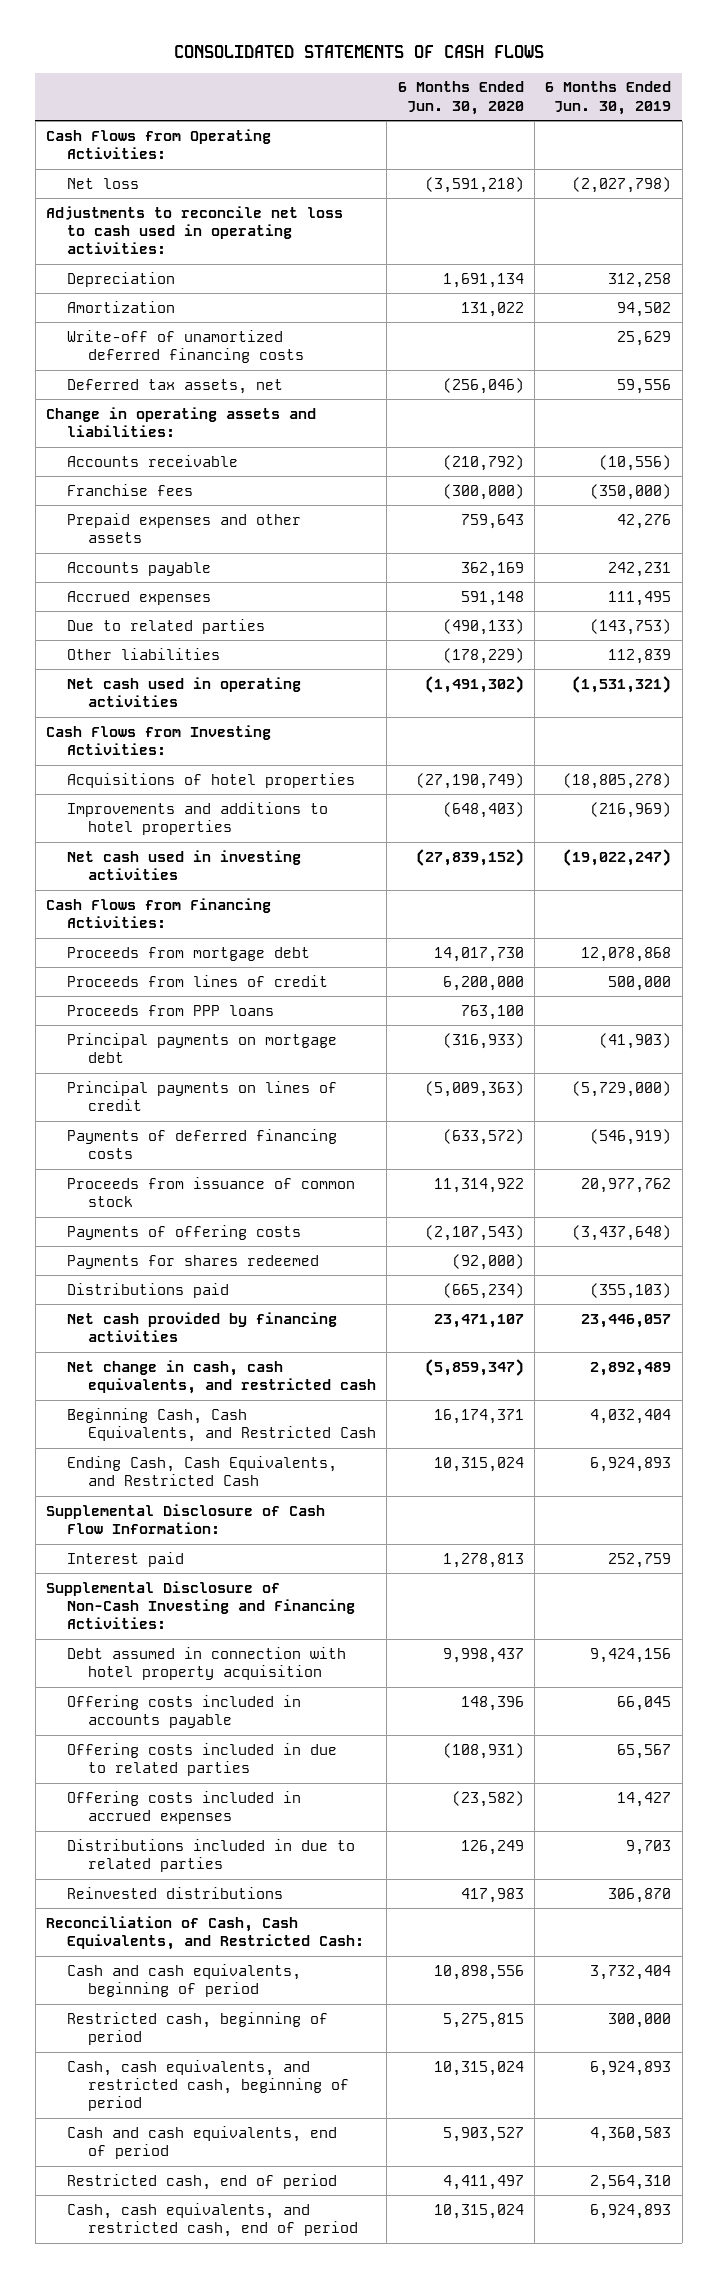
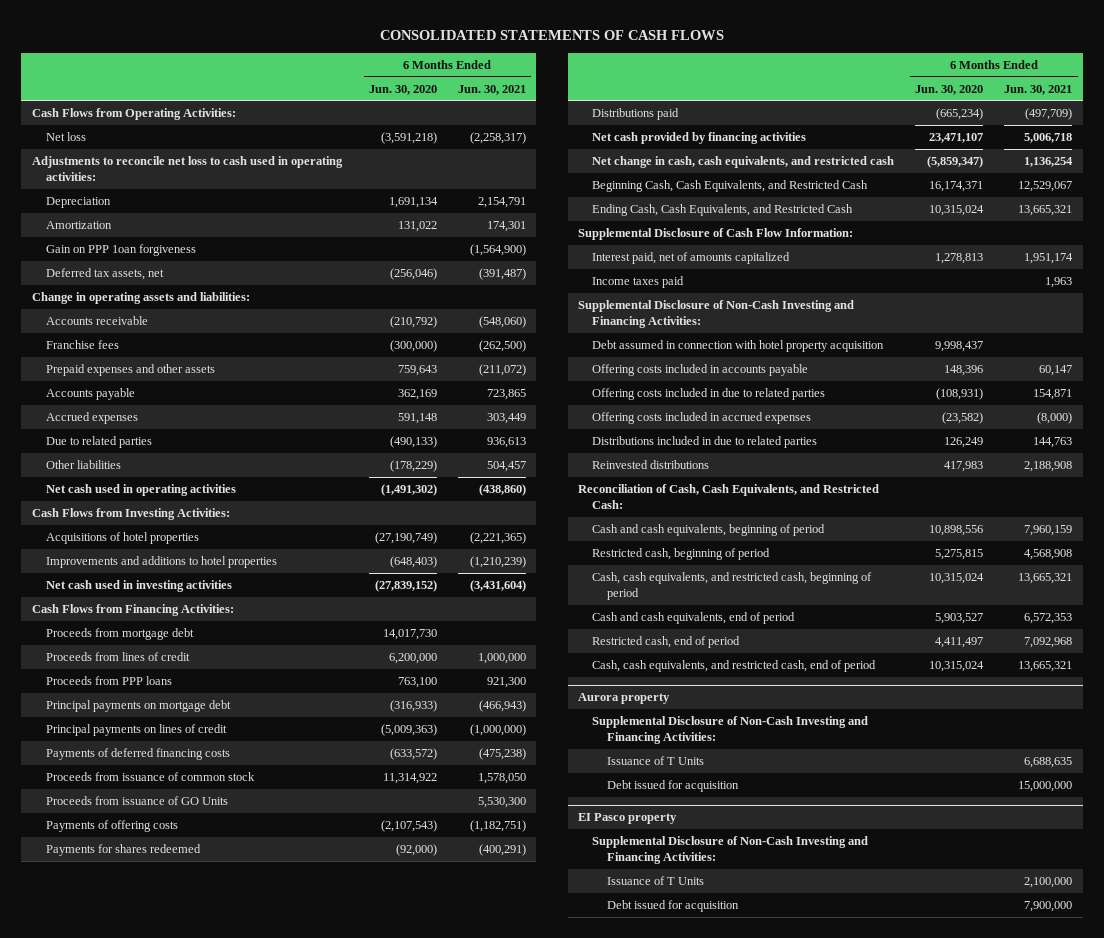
- | 6 Months Ended Jun. 30, 2020 | 6 Months Ended Jun. 30, 2019
+ | 6 Months Ended Jun. 30, 2020 | 6 Months Ended Jun. 30, 2021
- Write-off of unamortized deferred financing costs | | 25,629
+ Gain on PPP 1oan forgiveness | | (1,564,900)
+ Proceeds from issuance of GO Units | | 5,530,300
- Interest paid | 1,278,813 | 252,759
+ Interest paid, net of amounts capitalized | 1,278,813 | 1,951,174
+ Income taxes paid | | 1,963
+ Aurora property
+ Supplemental Disclosure of Non-Cash Investing and Financing Activities:
+ Issuance of T Units | | 6,688,635
+ Debt issued for acquisition | | 15,000,000
+ EI Pasco property
+ Supplemental Disclosure of Non-Cash Investing and Financing Activities:
+ Issuance of T Units | | 2,100,000
+ Debt issued for acquisition | | 7,900,000

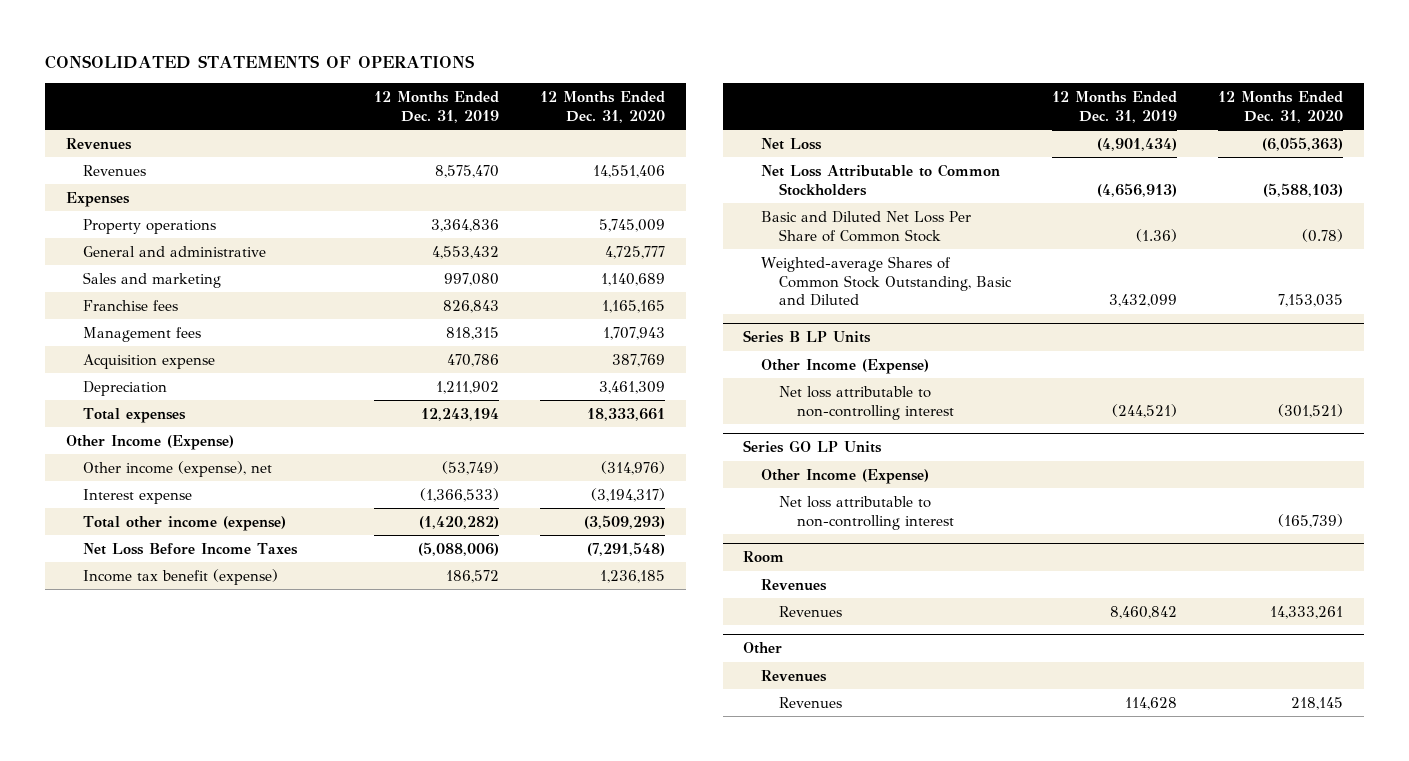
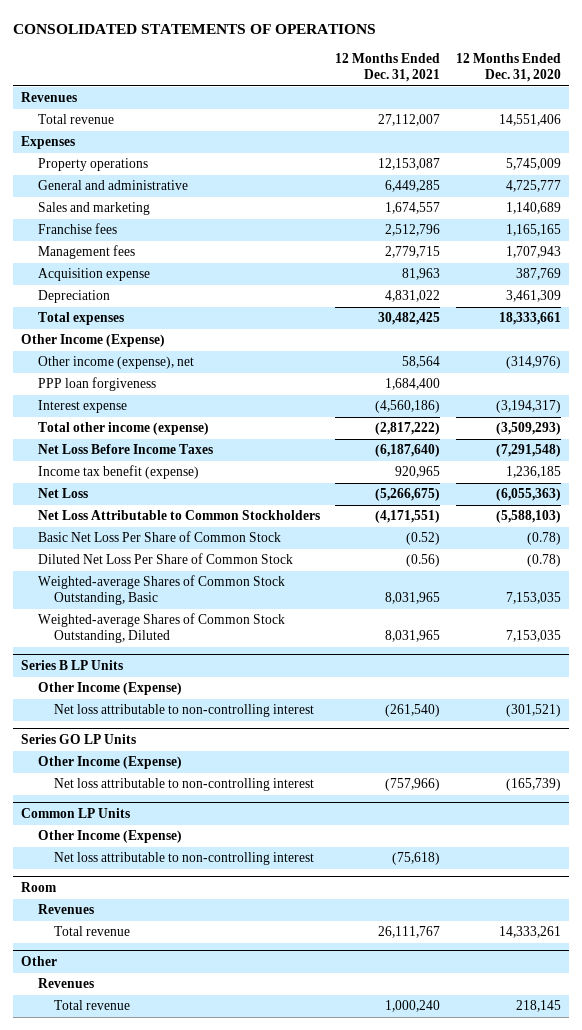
- | 12 Months Ended Dec. 31, 2019 | 12 Months Ended Dec. 31, 2020
+ | 12 Months Ended Dec. 31, 2021 | 12 Months Ended Dec. 31, 2020
- Revenues | 8,575,470 | 14,551,406
+ Total revenue | 27,112,007 | 14,551,406
+ PPP loan forgiveness | 1,684,400 |
- Basic and Diluted Net Loss Per Share of Common Stock | (1.36) | (0.78)
- Weighted-average Shares of Common Stock Outstanding, Basic and Diluted | 3,432,099 | 7,153,035
+ Basic Net Loss Per Share of Common Stock | (0.52) | (0.78)
+ Diluted Net Loss Per Share of Common Stock | (0.56) | (0.78)
+ Weighted-average Shares of Common Stock Outstanding, Basic | 8,031,965 | 7,153,035
+ Weighted-average Shares of Common Stock Outstanding, Diluted | 8,031,965 | 7,153,035
+ Common LP Units
+ Other Income (Expense)
+ Net loss attributable to non-controlling interest | (75,618) |
@ Room
- Revenues | 8,460,842 | 14,333,261
+ Total revenue | 26,111,767 | 14,333,261
@ Other
- Revenues | 114,628 | 218,145
+ Total revenue | 1,000,240 | 218,145

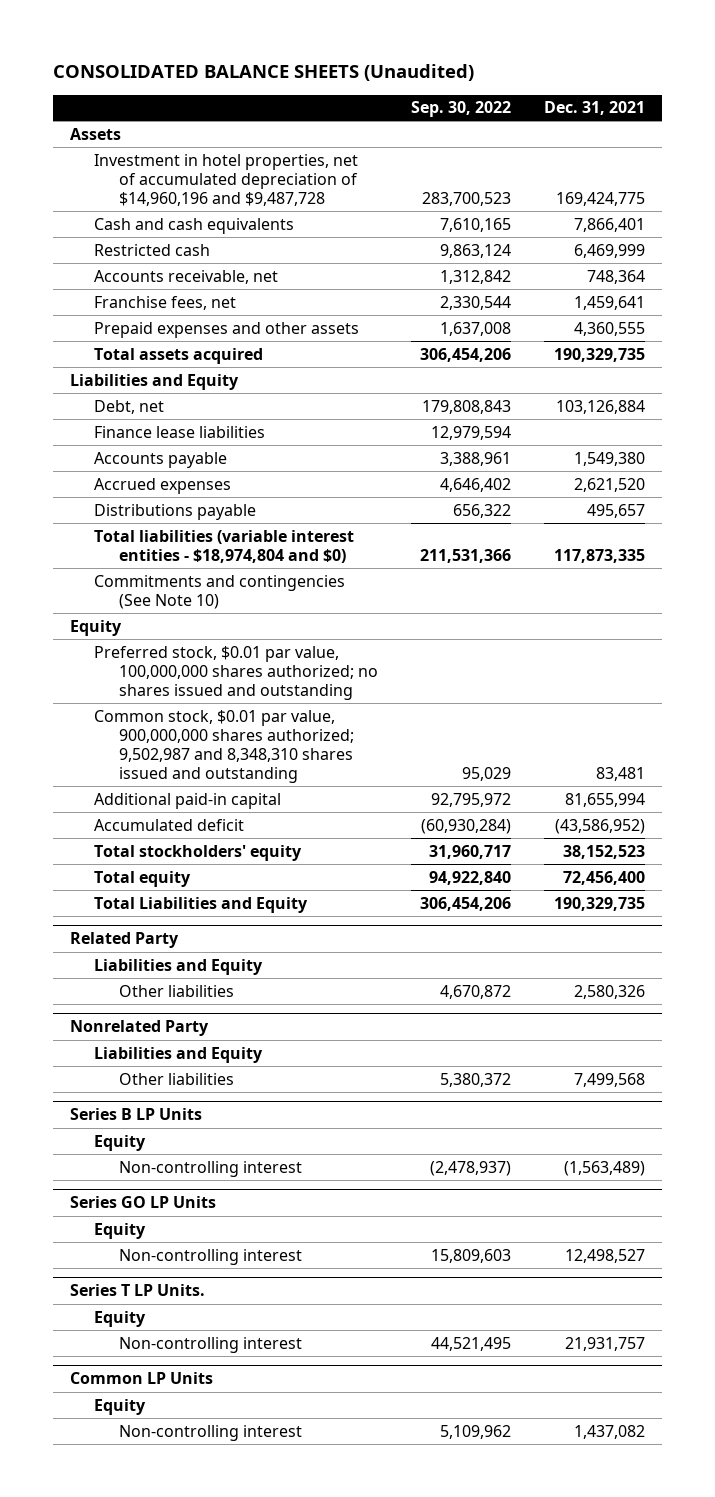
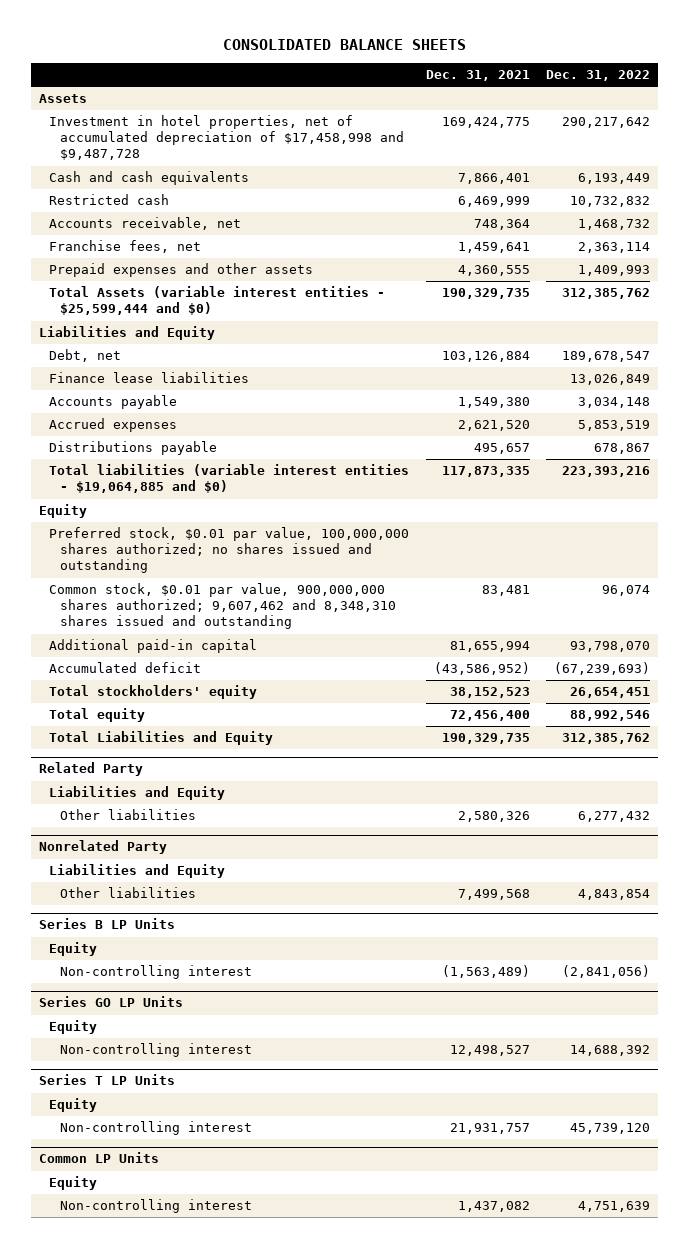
- CONSOLIDATED BALANCE SHEETS (Unaudited)
+ CONSOLIDATED BALANCE SHEETS
- | Sep. 30, 2022 | Dec. 31, 2021
+ | Dec. 31, 2021 | Dec. 31, 2022
- Investment in hotel properties, net of accumulated depreciation of $14,960,196 and $9,487,728 | 283,700,523 | 169,424,775
+ Investment in hotel properties, net of accumulated depreciation of $17,458,998 and $9,487,728 | 169,424,775 | 290,217,642
- Total assets acquired | 306,454,206 | 190,329,735
+ Total Assets (variable interest entities - $25,599,444 and $0) | 190,329,735 | 312,385,762
- Total liabilities (variable interest entities - $18,974,804 and $0) | 211,531,366 | 117,873,335
- Commitments and contingencies (See Note 10)
+ Total liabilities (variable interest entities - $19,064,885 and $0) | 117,873,335 | 223,393,216
- Common stock, $0.01 par value, 900,000,000 shares authorized; 9,502,987 and 8,348,310 shares issued and outstanding | 95,029 | 83,481
+ Common stock, $0.01 par value, 900,000,000 shares authorized; 9,607,462 and 8,348,310 shares issued and outstanding | 83,481 | 96,074
- Series T LP Units.
+ Series T LP Units

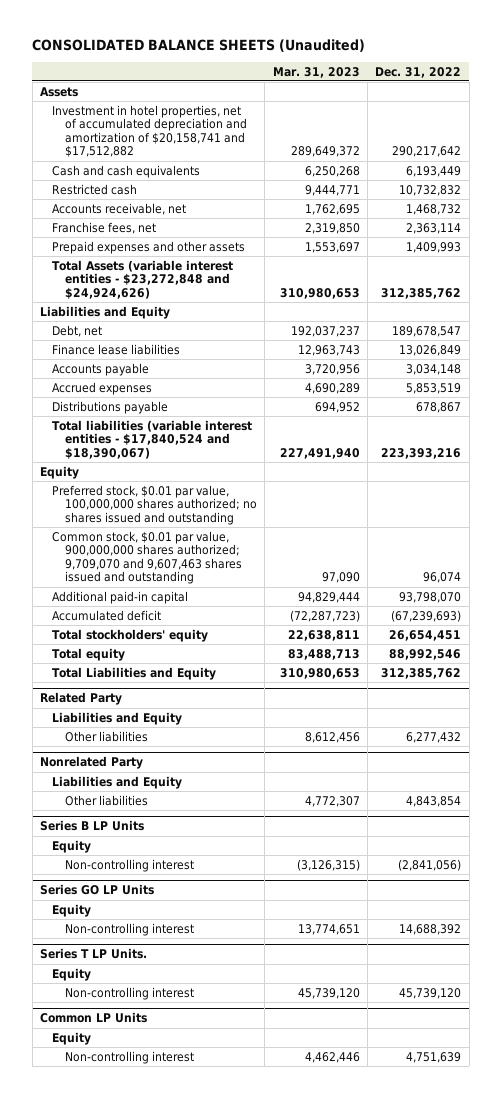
- CONSOLIDATED BALANCE SHEETS
+ CONSOLIDATED BALANCE SHEETS (Unaudited)
- | Dec. 31, 2021 | Dec. 31, 2022
+ | Mar. 31, 2023 | Dec. 31, 2022
- Investment in hotel properties, net of accumulated depreciation of $17,458,998 and $9,487,728 | 169,424,775 | 290,217,642
+ Investment in hotel properties, net of accumulated depreciation and amortization of $20,158,741 and $17,512,882 | 289,649,372 | 290,217,642
- Total Assets (variable interest entities - $25,599,444 and $0) | 190,329,735 | 312,385,762
+ Total Assets (variable interest entities - $23,272,848 and $24,924,626) | 310,980,653 | 312,385,762
- Total liabilities (variable interest entities - $19,064,885 and $0) | 117,873,335 | 223,393,216
+ Total liabilities (variable interest entities - $17,840,524 and $18,390,067) | 227,491,940 | 223,393,216
- Common stock, $0.01 par value, 900,000,000 shares authorized; 9,607,462 and 8,348,310 shares issued and outstanding | 83,481 | 96,074
+ Common stock, $0.01 par value, 900,000,000 shares authorized; 9,709,070 and 9,607,463 shares issued and outstanding | 97,090 | 96,074
- Series T LP Units
+ Series T LP Units.

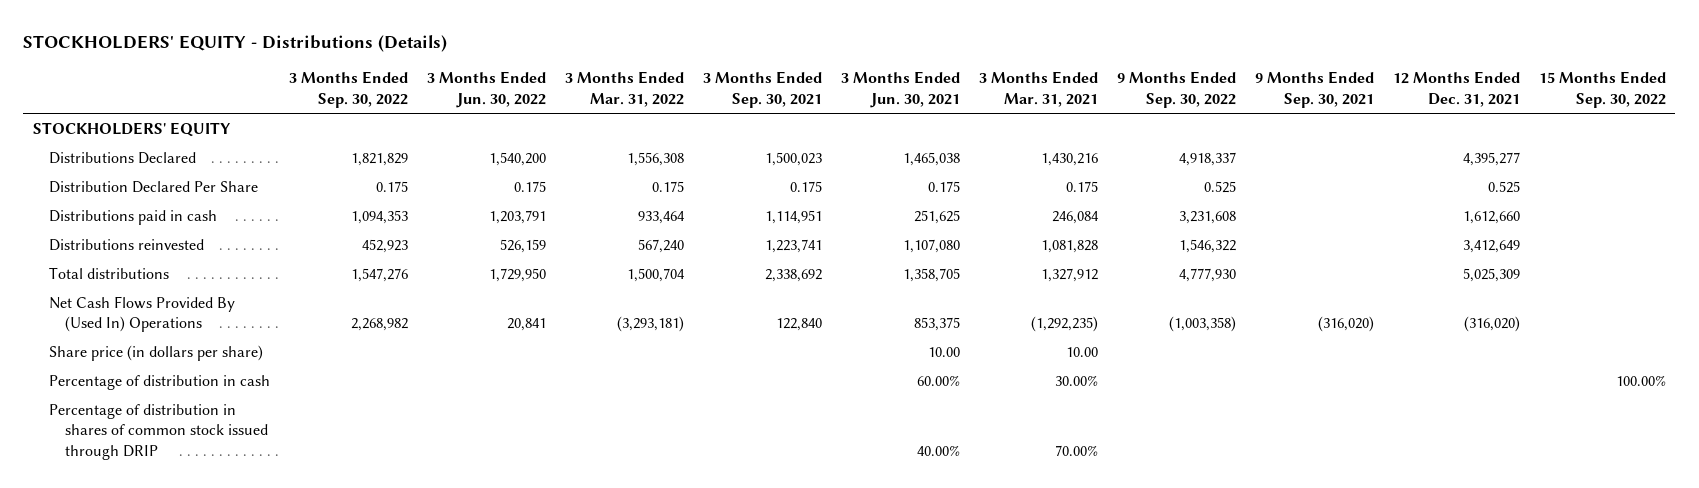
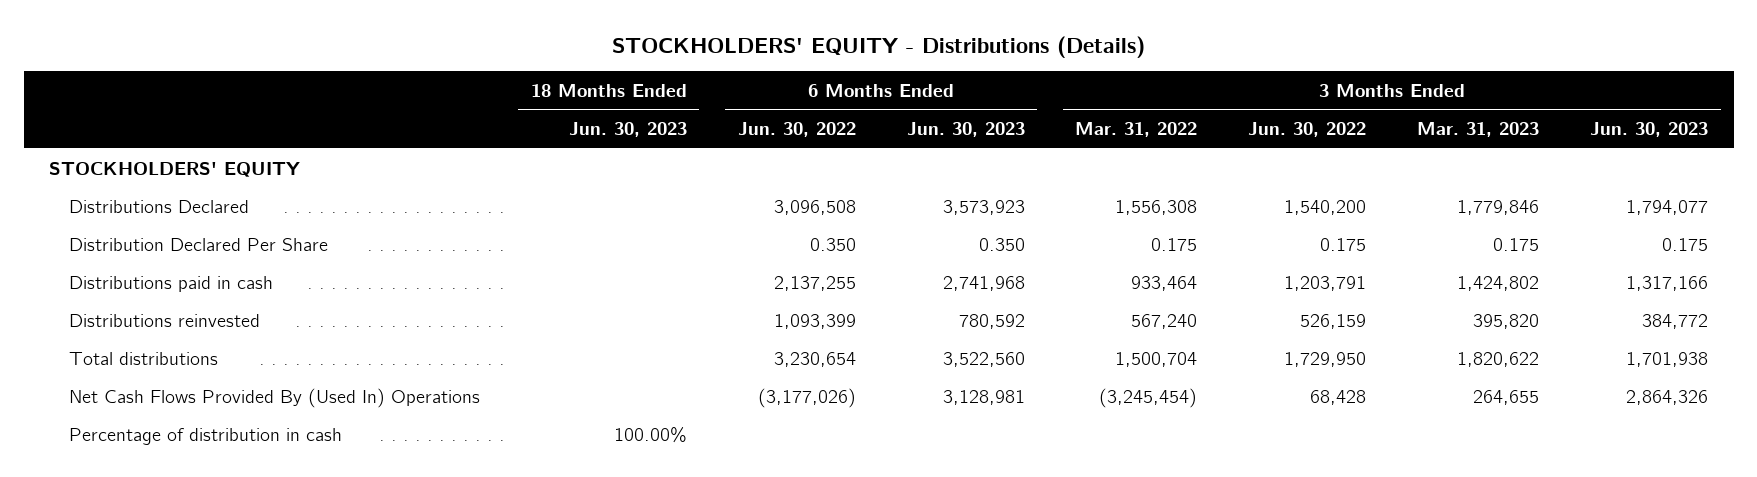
- | 3 Months Ended Sep. 30, 2022 | 3 Months Ended Jun. 30, 2022 | 3 Months Ended Mar. 31, 2022 | 3 Months Ended Sep. 30, 2021 | 3 Months Ended Jun. 30, 2021 | 3 Months Ended Mar. 31, 2021 | 9 Months Ended Sep. 30, 2022 | 9 Months Ended Sep. 30, 2021 | 12 Months Ended Dec. 31, 2021 | 15 Months Ended Sep. 30, 2022
+ | 18 Months Ended Jun. 30, 2023 | 6 Months Ended Jun. 30, 2022 | 6 Months Ended Jun. 30, 2023 | 3 Months Ended Mar. 31, 2022 | 3 Months Ended Jun. 30, 2022 | 3 Months Ended Mar. 31, 2023 | 3 Months Ended Jun. 30, 2023
- Net Cash Flows Provided By (Used In) Operations | 2,268,982 | 20,841 | (3,293,181) | 122,840 | 853,375 | (1,292,235) | (1,003,358) | (316,020) | (316,020) |
- Share price (in dollars per share) | | | | | 10.00 | 10.00 | | | |
+ Net Cash Flows Provided By (Used In) Operations | | (3,177,026) | 3,128,981 | (3,245,454) | 68,428 | 264,655 | 2,864,326
- Percentage of distribution in shares of common stock issued through DRIP | | | | | 40.00% | 70.00% | | | |

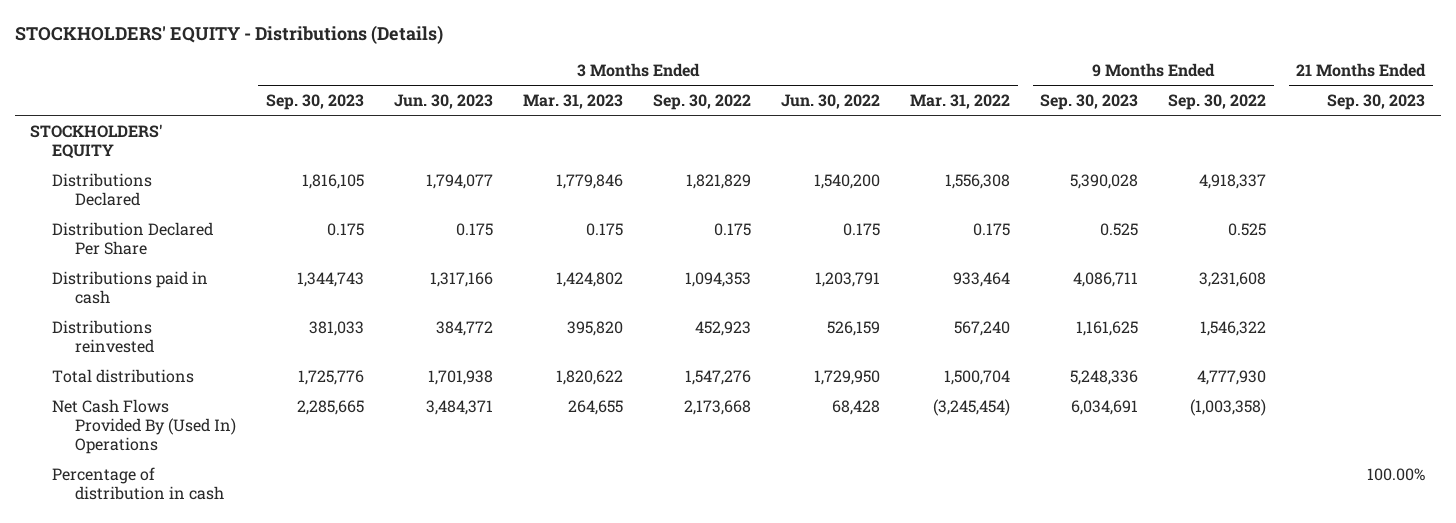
- | 18 Months Ended Jun. 30, 2023 | 6 Months Ended Jun. 30, 2022 | 6 Months Ended Jun. 30, 2023 | 3 Months Ended Mar. 31, 2022 | 3 Months Ended Jun. 30, 2022 | 3 Months Ended Mar. 31, 2023 | 3 Months Ended Jun. 30, 2023
+ | 3 Months Ended Sep. 30, 2023 | 3 Months Ended Jun. 30, 2023 | 3 Months Ended Mar. 31, 2023 | 3 Months Ended Sep. 30, 2022 | 3 Months Ended Jun. 30, 2022 | 3 Months Ended Mar. 31, 2022 | 9 Months Ended Sep. 30, 2023 | 9 Months Ended Sep. 30, 2022 | 21 Months Ended Sep. 30, 2023
- Net Cash Flows Provided By (Used In) Operations | | (3,177,026) | 3,128,981 | (3,245,454) | 68,428 | 264,655 | 2,864,326
+ Net Cash Flows Provided By (Used In) Operations | 2,285,665 | 3,484,371 | 264,655 | 2,173,668 | 68,428 | (3,245,454) | 6,034,691 | (1,003,358) |

